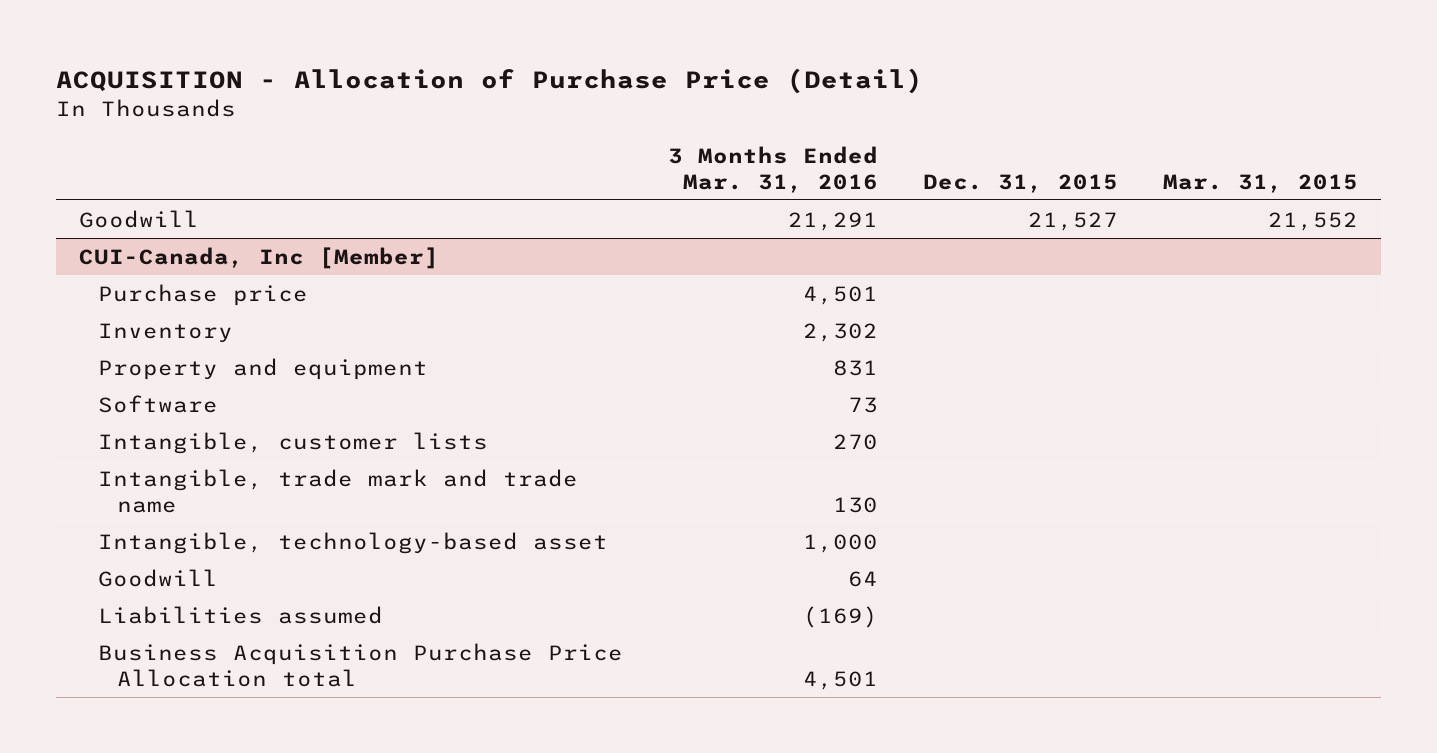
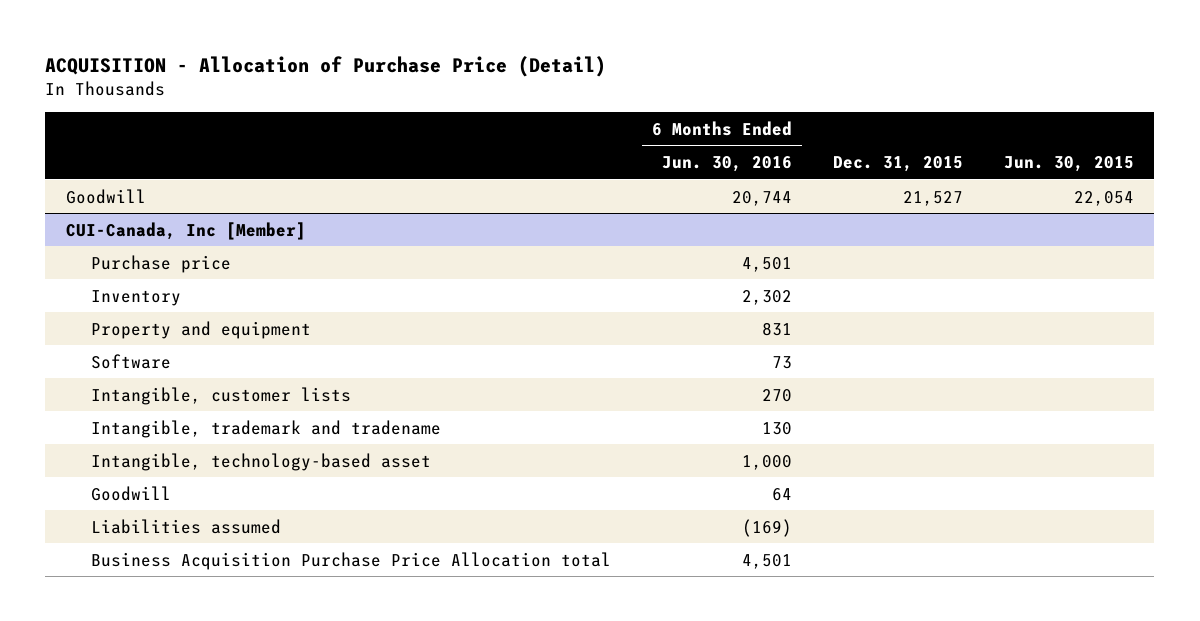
- | 3 Months Ended Mar. 31, 2016 | Dec. 31, 2015 | Mar. 31, 2015
+ | 6 Months Ended Jun. 30, 2016 | Dec. 31, 2015 | Jun. 30, 2015
@ CUI-Canada, Inc [Member]
- Intangible, trade mark and trade name | 130 | |
+ Intangible, trademark and tradename | 130 | |

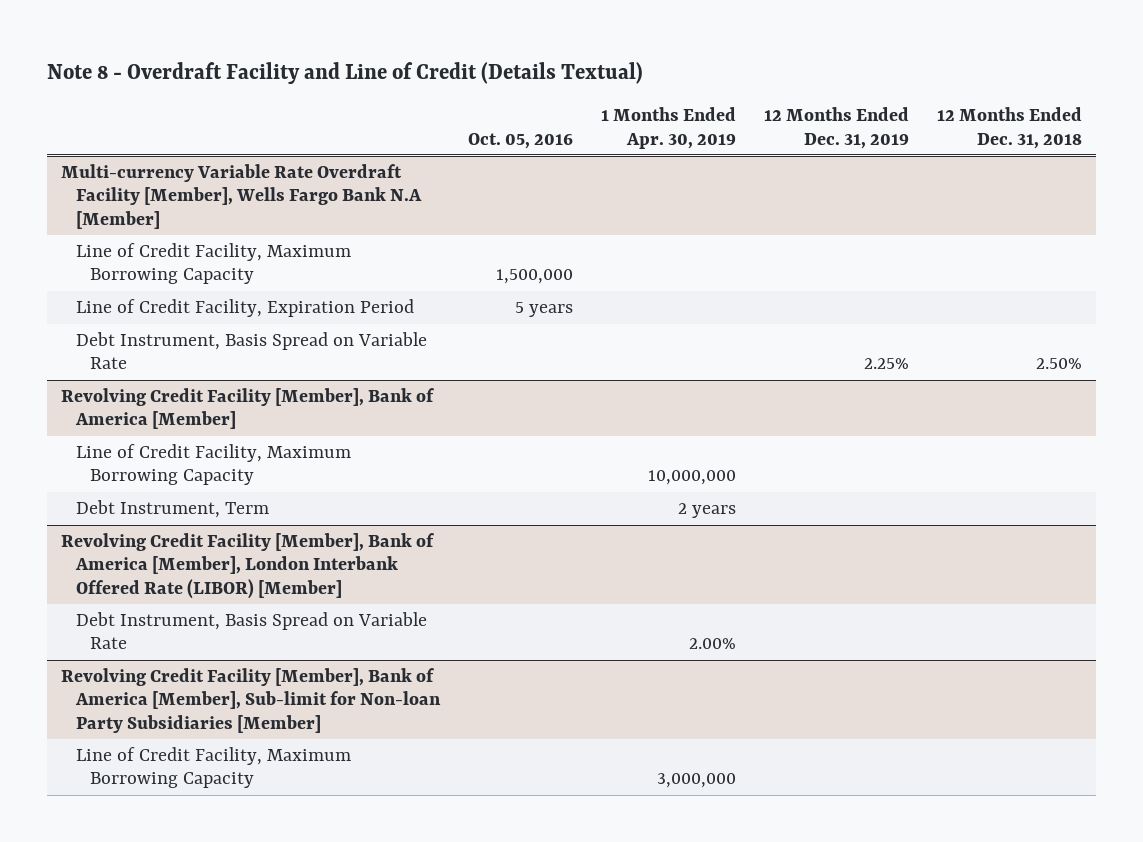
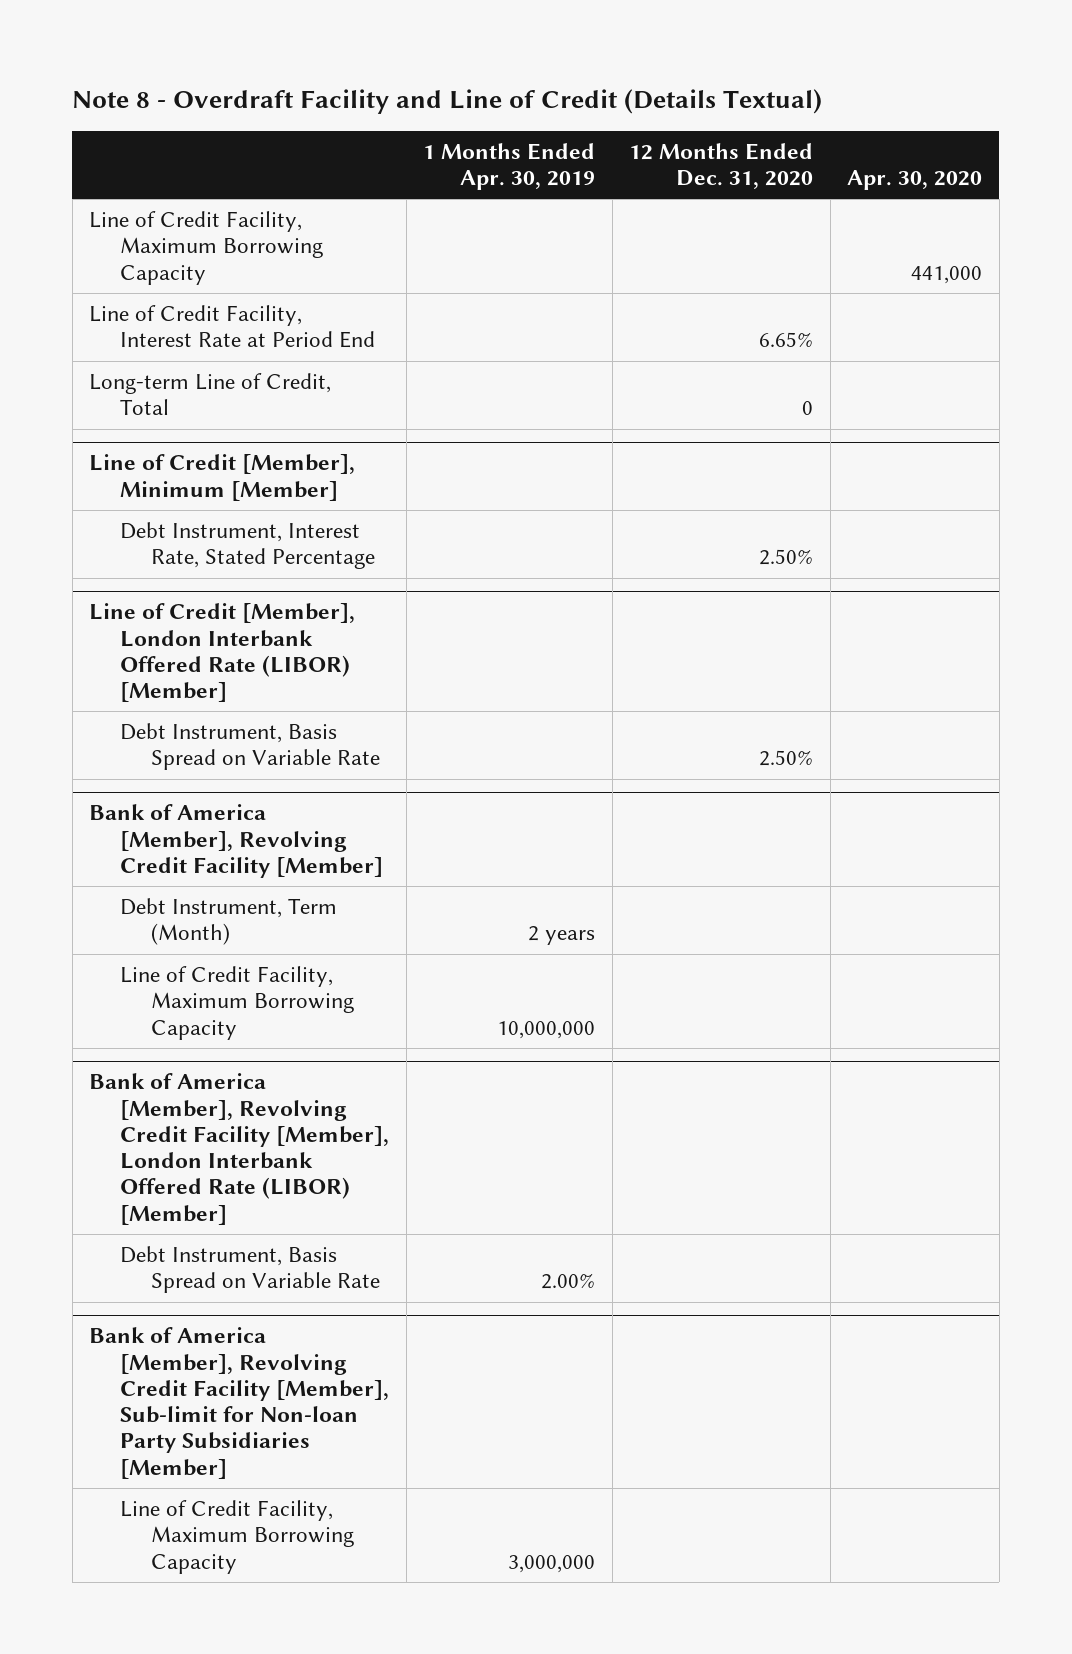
- | Oct. 05, 2016 | 1 Months Ended Apr. 30, 2019 | 12 Months Ended Dec. 31, 2019 | 12 Months Ended Dec. 31, 2018
+ | 1 Months Ended Apr. 30, 2019 | 12 Months Ended Dec. 31, 2020 | Apr. 30, 2020
- Multi-currency Variable Rate Overdraft Facility [Member], Wells Fargo Bank N.A [Member]
- Line of Credit Facility, Maximum Borrowing Capacity | 1,500,000 | | |
- Line of Credit Facility, Expiration Period | 5 years | | |
- Debt Instrument, Basis Spread on Variable Rate | | | 2.25% | 2.50%
- Revolving Credit Facility [Member], Bank of America [Member]
+ Line of Credit Facility, Maximum Borrowing Capacity | | | 441,000
+ Line of Credit Facility, Interest Rate at Period End | | 6.65% |
+ Long-term Line of Credit, Total | | 0 |
+ Line of Credit [Member], Minimum [Member]
+ Debt Instrument, Interest Rate, Stated Percentage | | 2.50% |
+ Line of Credit [Member], London Interbank Offered Rate (LIBOR) [Member]
+ Debt Instrument, Basis Spread on Variable Rate | | 2.50% |
+ Bank of America [Member], Revolving Credit Facility [Member]
+ Debt Instrument, Term (Month) | 2 years | |
- Debt Instrument, Term | | 2 years | |
- Revolving Credit Facility [Member], Bank of America [Member], London Interbank Offered Rate (LIBOR) [Member]
+ Bank of America [Member], Revolving Credit Facility [Member], London Interbank Offered Rate (LIBOR) [Member]
- Revolving Credit Facility [Member], Bank of America [Member], Sub-limit for Non-loan Party Subsidiaries [Member]
+ Bank of America [Member], Revolving Credit Facility [Member], Sub-limit for Non-loan Party Subsidiaries [Member]

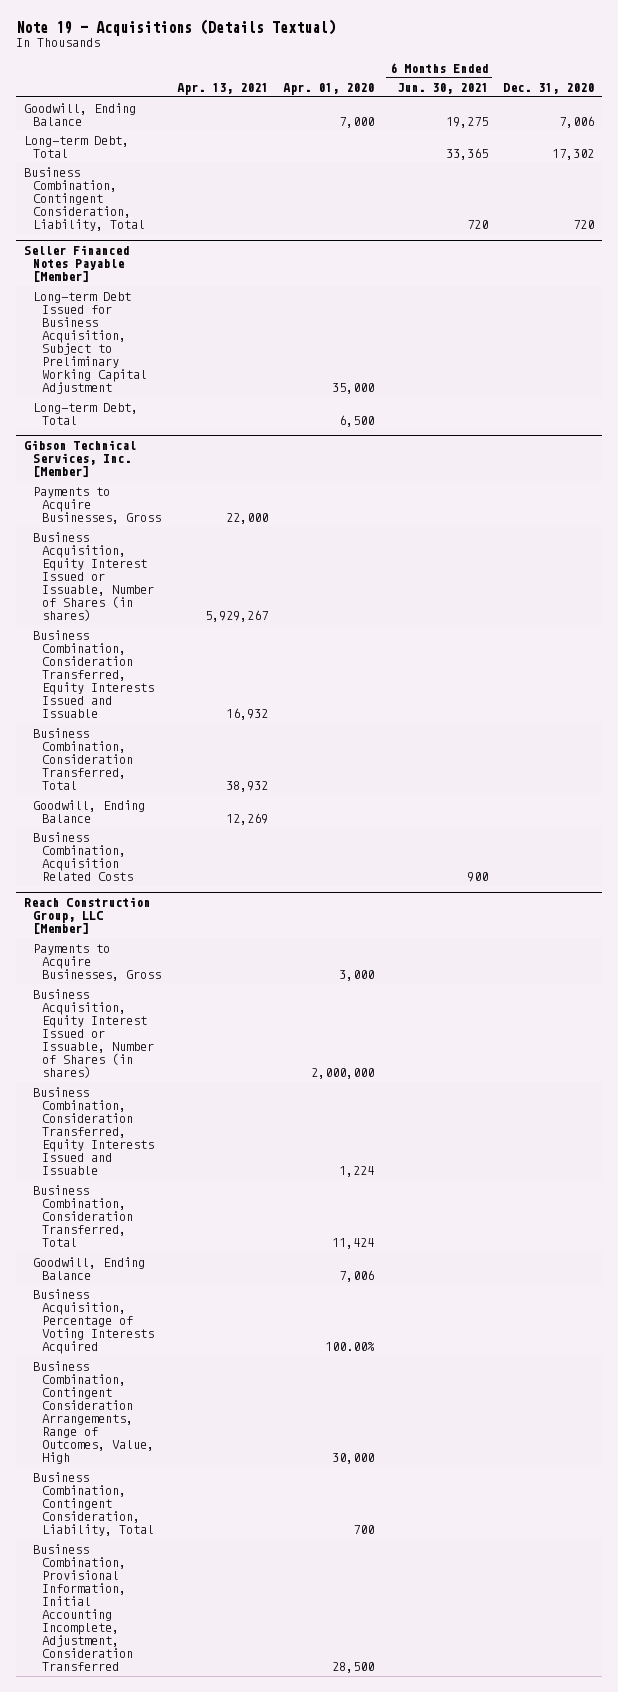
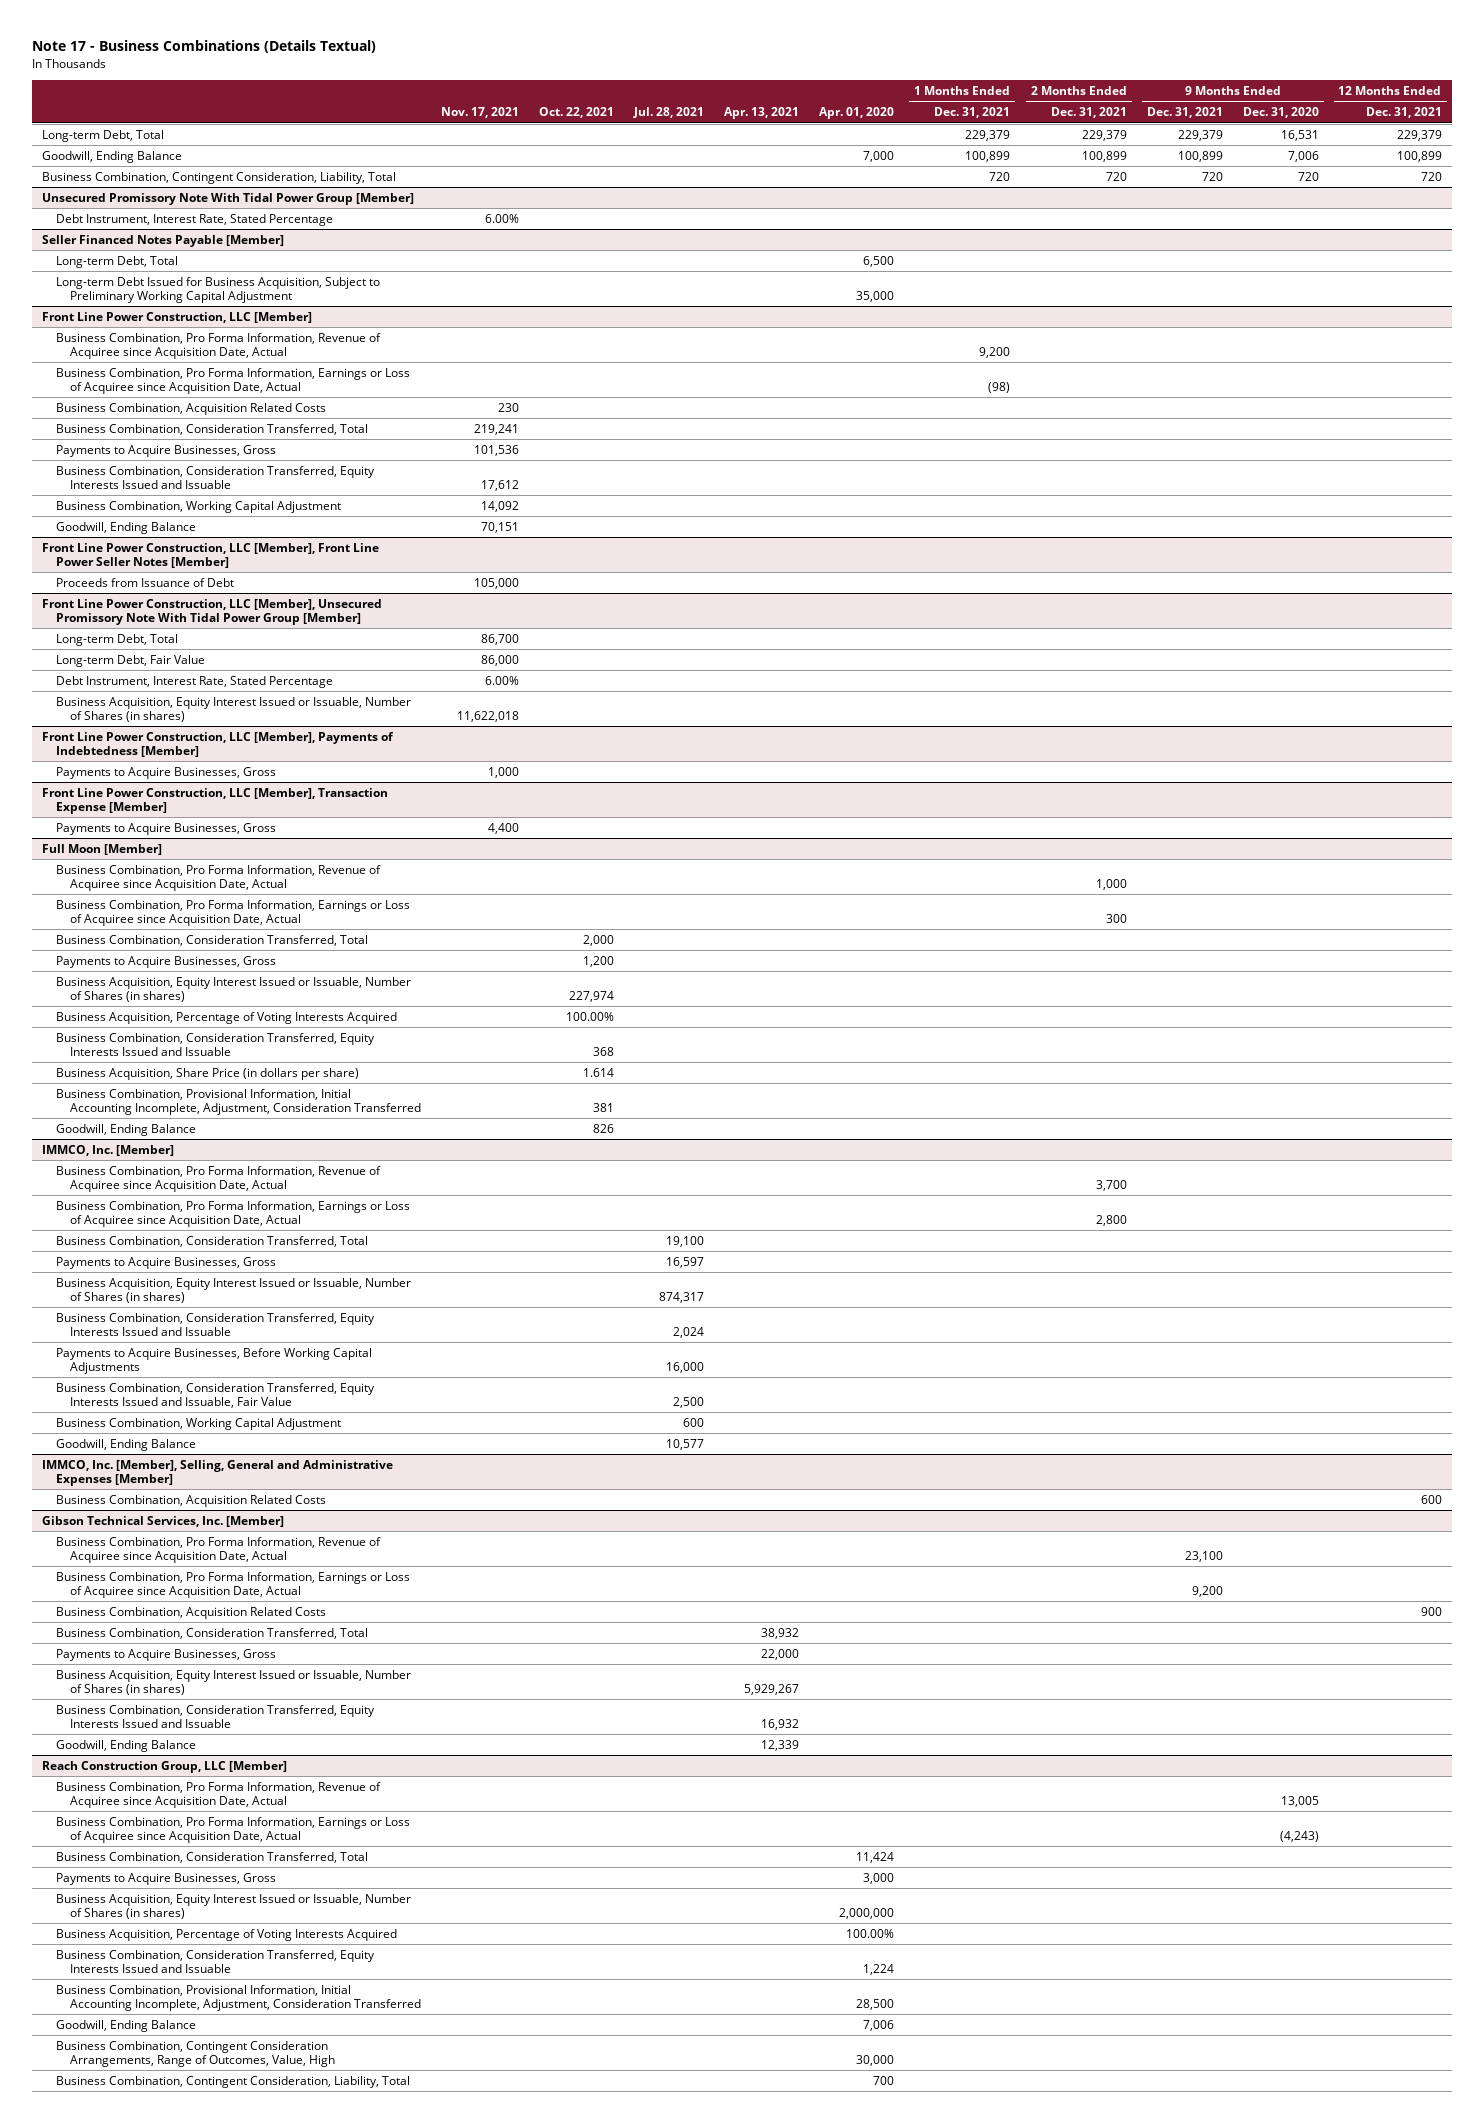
- Note 19 - Acquisitions (Details Textual)
+ Note 17 - Business Combinations (Details Textual)
- | Apr. 13, 2021 | Apr. 01, 2020 | 6 Months Ended Jun. 30, 2021 | Dec. 31, 2020
+ | Nov. 17, 2021 | Oct. 22, 2021 | Jul. 28, 2021 | Apr. 13, 2021 | Apr. 01, 2020 | 1 Months Ended Dec. 31, 2021 | 2 Months Ended Dec. 31, 2021 | 9 Months Ended Dec. 31, 2021 | 9 Months Ended Dec. 31, 2020 | 12 Months Ended Dec. 31, 2021
moved down: Goodwill, Ending Balance | | | | | 7,000 | 100,899 | 100,899 | 100,899 | 7,006 | 100,899
+ Unsecured Promissory Note With Tidal Power Group [Member]
+ Debt Instrument, Interest Rate, Stated Percentage | 6.00% | | | | | | | | |
@ Seller Financed Notes Payable [Member]
moved down: Long-term Debt Issued for Business Acquisition, Subject to Preliminary Working Capital Adjustment | | | | | 35,000 | | | | |
+ Front Line Power Construction, LLC [Member]
+ Business Combination, Pro Forma Information, Revenue of Acquiree since Acquisition Date, Actual | | | | | | 9,200 | | | |
+ Business Combination, Pro Forma Information, Earnings or Loss of Acquiree since Acquisition Date, Actual | | | | | | (98) | | | |
+ Business Combination, Acquisition Related Costs | 230 | | | | | | | | |
+ Business Combination, Consideration Transferred, Total | 219,241 | | | | | | | | |
+ Payments to Acquire Businesses, Gross | 101,536 | | | | | | | | |
+ Business Combination, Consideration Transferred, Equity Interests Issued and Issuable | 17,612 | | | | | | | | |
+ Business Combination, Working Capital Adjustment | 14,092 | | | | | | | | |
+ Goodwill, Ending Balance | 70,151 | | | | | | | | |
+ Front Line Power Construction, LLC [Member], Front Line Power Seller Notes [Member]
+ Proceeds from Issuance of Debt | 105,000 | | | | | | | | |
+ Front Line Power Construction, LLC [Member], Unsecured Promissory Note With Tidal Power Group [Member]
+ Long-term Debt, Total | 86,700 | | | | | | | | |
+ Long-term Debt, Fair Value | 86,000 | | | | | | | | |
+ Debt Instrument, Interest Rate, Stated Percentage | 6.00% | | | | | | | | |
+ Business Acquisition, Equity Interest Issued or Issuable, Number of Shares (in shares) | 11,622,018 | | | | | | | | |
+ Front Line Power Construction, LLC [Member], Payments of Indebtedness [Member]
+ Payments to Acquire Businesses, Gross | 1,000 | | | | | | | | |
+ Front Line Power Construction, LLC [Member], Transaction Expense [Member]
+ Payments to Acquire Businesses, Gross | 4,400 | | | | | | | | |
+ Full Moon [Member]
+ Business Combination, Pro Forma Information, Revenue of Acquiree since Acquisition Date, Actual | | | | | | | 1,000 | | |
+ Business Combination, Pro Forma Information, Earnings or Loss of Acquiree since Acquisition Date, Actual | | | | | | | 300 | | |
+ Business Combination, Consideration Transferred, Total | | 2,000 | | | | | | | |
+ Payments to Acquire Businesses, Gross | | 1,200 | | | | | | | |
+ Business Acquisition, Equity Interest Issued or Issuable, Number of Shares (in shares) | | 227,974 | | | | | | | |
+ Business Acquisition, Percentage of Voting Interests Acquired | | 100.00% | | | | | | | |
+ Business Combination, Consideration Transferred, Equity Interests Issued and Issuable | | 368 | | | | | | | |
+ Business Acquisition, Share Price (in dollars per share) | | 1.614 | | | | | | | |
+ Business Combination, Provisional Information, Initial Accounting Incomplete, Adjustment, Consideration Transferred | | 381 | | | | | | | |
+ Goodwill, Ending Balance | | 826 | | | | | | | |
+ IMMCO, Inc. [Member]
+ Business Combination, Pro Forma Information, Revenue of Acquiree since Acquisition Date, Actual | | | | | | | 3,700 | | |
+ Business Combination, Pro Forma Information, Earnings or Loss of Acquiree since Acquisition Date, Actual | | | | | | | 2,800 | | |
+ Business Combination, Consideration Transferred, Total | | | 19,100 | | | | | | |
+ Payments to Acquire Businesses, Gross | | | 16,597 | | | | | | |
+ Business Acquisition, Equity Interest Issued or Issuable, Number of Shares (in shares) | | | 874,317 | | | | | | |
+ Business Combination, Consideration Transferred, Equity Interests Issued and Issuable | | | 2,024 | | | | | | |
+ Payments to Acquire Businesses, Before Working Capital Adjustments | | | 16,000 | | | | | | |
+ Business Combination, Consideration Transferred, Equity Interests Issued and Issuable, Fair Value | | | 2,500 | | | | | | |
+ Business Combination, Working Capital Adjustment | | | 600 | | | | | | |
+ Goodwill, Ending Balance | | | 10,577 | | | | | | |
+ IMMCO, Inc. [Member], Selling, General and Administrative Expenses [Member]
+ Business Combination, Acquisition Related Costs | | | | | | | | | | 600
@ Gibson Technical Services, Inc. [Member]
+ Business Combination, Pro Forma Information, Revenue of Acquiree since Acquisition Date, Actual | | | | | | | | 23,100 | |
+ Business Combination, Pro Forma Information, Earnings or Loss of Acquiree since Acquisition Date, Actual | | | | | | | | 9,200 | |
moved up: Business Combination, Acquisition Related Costs | | | | | | | | | | 900
moved up: Business Combination, Consideration Transferred, Total | | | | 38,932 | | | | | |
- Goodwill, Ending Balance | 12,269 | | |
+ Goodwill, Ending Balance | | | | 12,339 | | | | | |
@ Reach Construction Group, LLC [Member]
+ Business Combination, Pro Forma Information, Revenue of Acquiree since Acquisition Date, Actual | | | | | | | | | 13,005 |
+ Business Combination, Pro Forma Information, Earnings or Loss of Acquiree since Acquisition Date, Actual | | | | | | | | | (4,243) |
moved up: Business Combination, Consideration Transferred, Total | | | | | 11,424 | | | | |
moved up: Business Acquisition, Percentage of Voting Interests Acquired | | | | | 100.00% | | | | |
moved up: Business Combination, Provisional Information, Initial Accounting Incomplete, Adjustment, Consideration Transferred | | | | | 28,500 | | | | |

